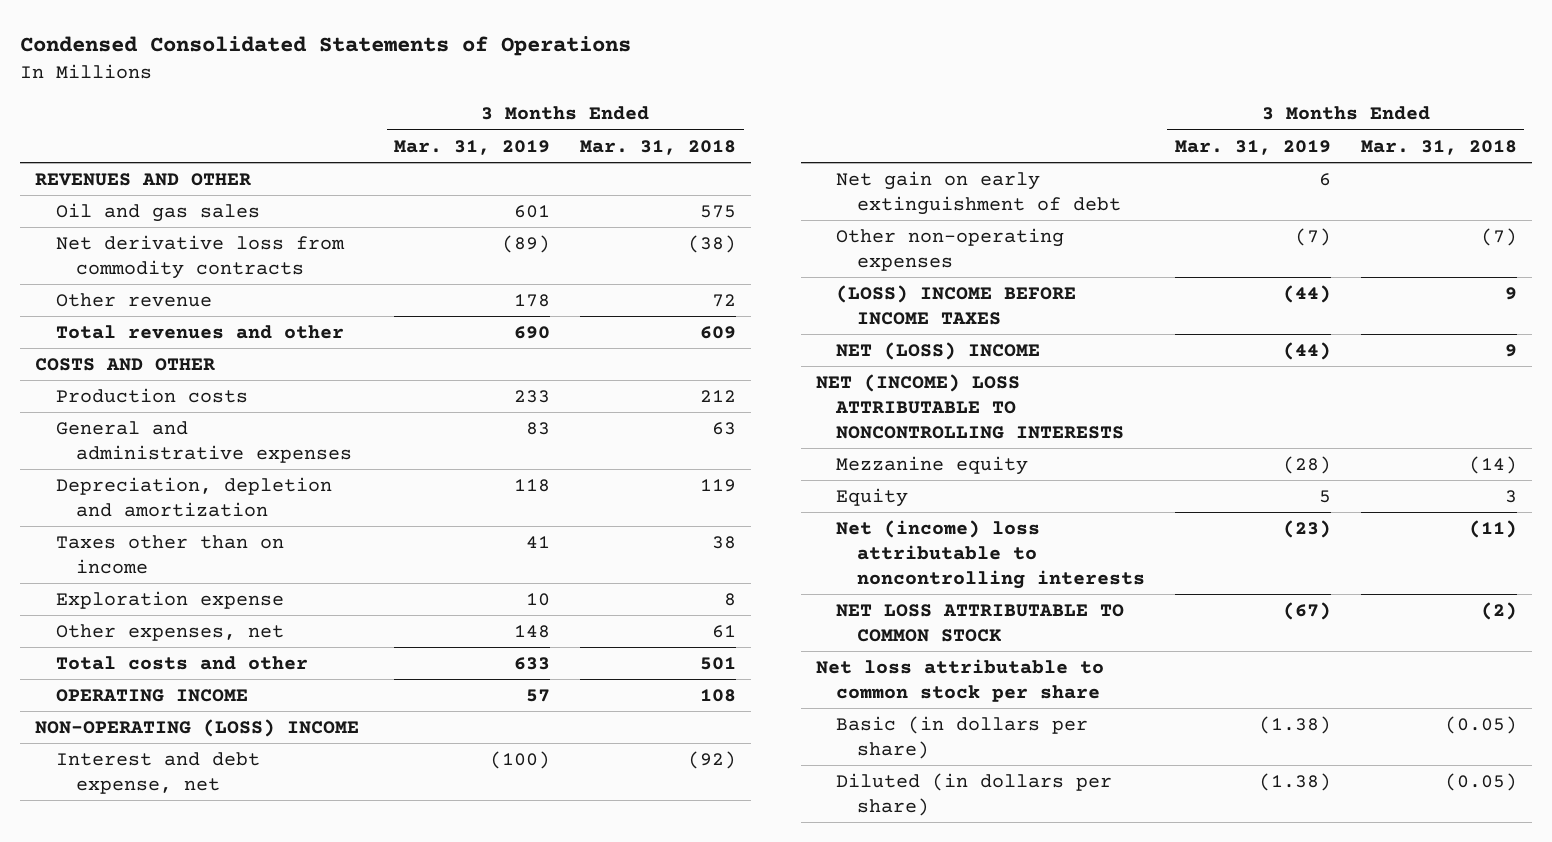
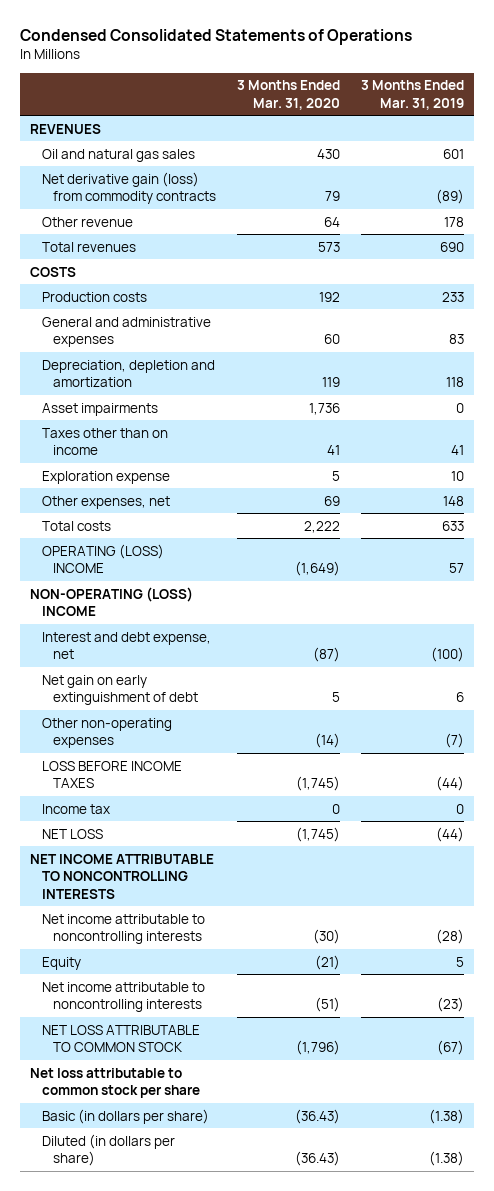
- | 3 Months Ended Mar. 31, 2019 | 3 Months Ended Mar. 31, 2018
+ | 3 Months Ended Mar. 31, 2020 | 3 Months Ended Mar. 31, 2019
- REVENUES AND OTHER
- Oil and gas sales | 601 | 575
- Net derivative loss from commodity contracts | (89) | (38)
+ REVENUES
+ Oil and natural gas sales | 430 | 601
+ Net derivative gain (loss) from commodity contracts | 79 | (89)
- Total revenues and other | 690 | 609
- COSTS AND OTHER
+ Total revenues | 573 | 690
+ COSTS
+ Asset impairments | 1,736 | 0
- Total costs and other | 633 | 501
- OPERATING INCOME | 57 | 108
+ Total costs | 2,222 | 633
+ OPERATING (LOSS) INCOME | (1,649) | 57
- (LOSS) INCOME BEFORE INCOME TAXES | (44) | 9
- NET (LOSS) INCOME | (44) | 9
- NET (INCOME) LOSS ATTRIBUTABLE TO NONCONTROLLING INTERESTS
- Mezzanine equity | (28) | (14)
+ LOSS BEFORE INCOME TAXES | (1,745) | (44)
+ Income tax | 0 | 0
+ NET LOSS | (1,745) | (44)
+ NET INCOME ATTRIBUTABLE TO NONCONTROLLING INTERESTS
+ Net income attributable to noncontrolling interests | (30) | (28)
- Net (income) loss attributable to noncontrolling interests | (23) | (11)
+ Net income attributable to noncontrolling interests | (51) | (23)

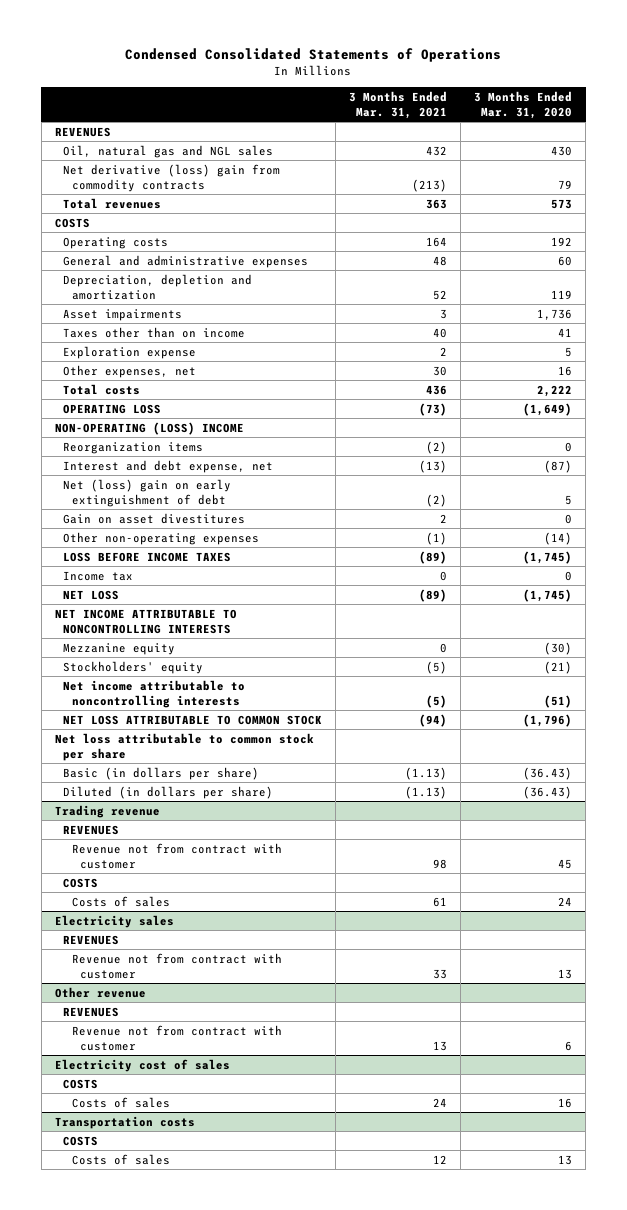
- | 3 Months Ended Mar. 31, 2020 | 3 Months Ended Mar. 31, 2019
+ | 3 Months Ended Mar. 31, 2021 | 3 Months Ended Mar. 31, 2020
- Oil and natural gas sales | 430 | 601
- Net derivative gain (loss) from commodity contracts | 79 | (89)
- Other revenue | 64 | 178
+ Oil, natural gas and NGL sales | 432 | 430
+ Net derivative (loss) gain from commodity contracts | (213) | 79
- Production costs | 192 | 233
+ Operating costs | 164 | 192
- Other expenses, net | 69 | 148
+ Other expenses, net | 30 | 16
- OPERATING (LOSS) INCOME | (1,649) | 57
+ OPERATING LOSS | (73) | (1,649)
+ Reorganization items | (2) | 0
- Net gain on early extinguishment of debt | 5 | 6
+ Net (loss) gain on early extinguishment of debt | (2) | 5
+ Gain on asset divestitures | 2 | 0
- Net income attributable to noncontrolling interests | (30) | (28)
- Equity | (21) | 5
+ Mezzanine equity | 0 | (30)
+ Stockholders' equity | (5) | (21)
+ Trading revenue
+ REVENUES
+ Revenue not from contract with customer | 98 | 45
+ COSTS
+ Costs of sales | 61 | 24
+ Electricity sales
+ REVENUES
+ Revenue not from contract with customer | 33 | 13
+ Other revenue
+ REVENUES
+ Revenue not from contract with customer | 13 | 6
+ Electricity cost of sales
+ COSTS
+ Costs of sales | 24 | 16
+ Transportation costs
+ COSTS
+ Costs of sales | 12 | 13

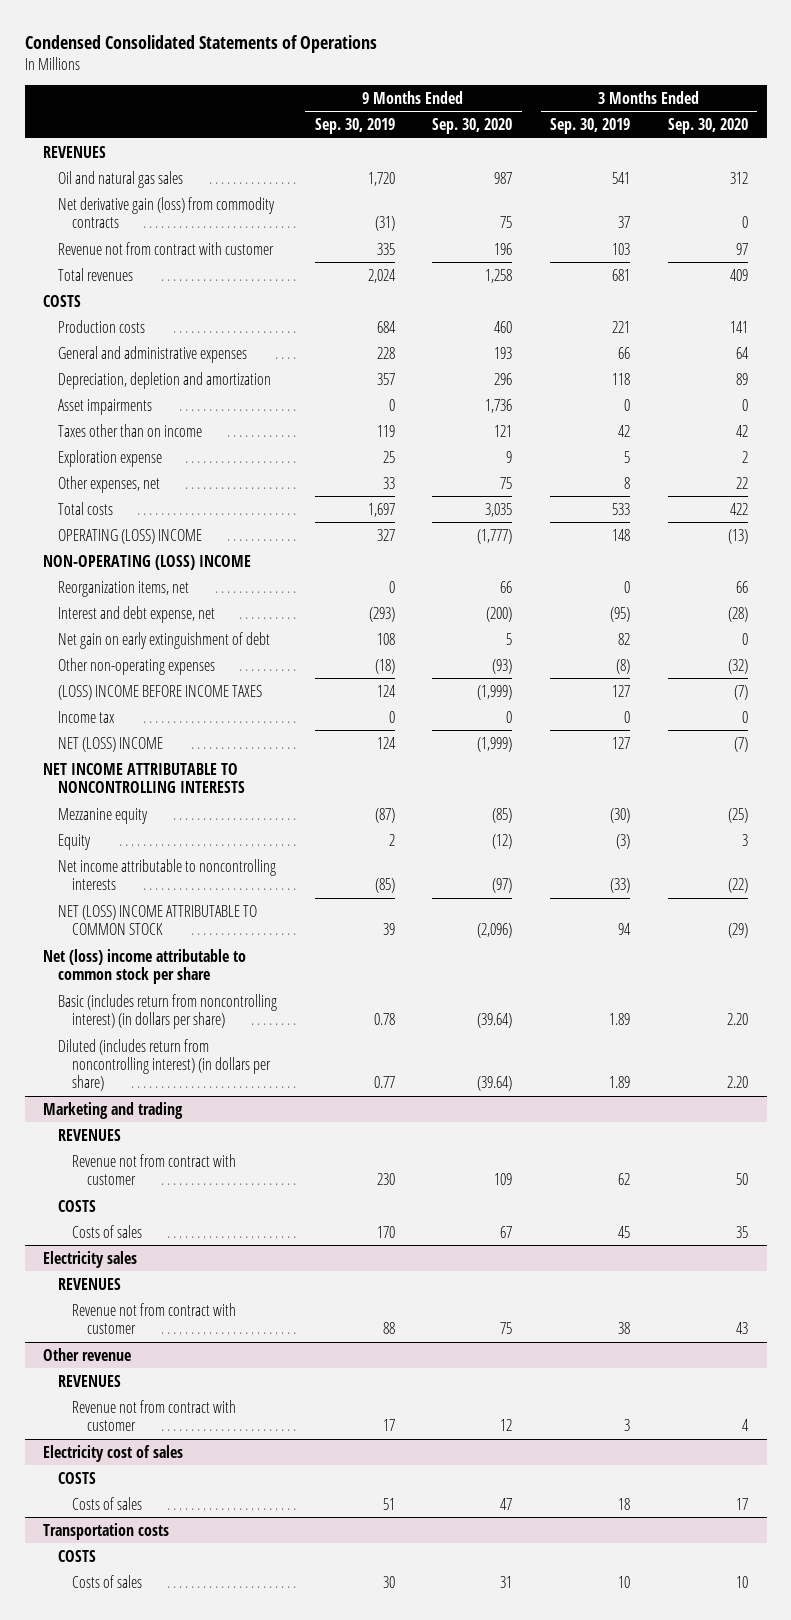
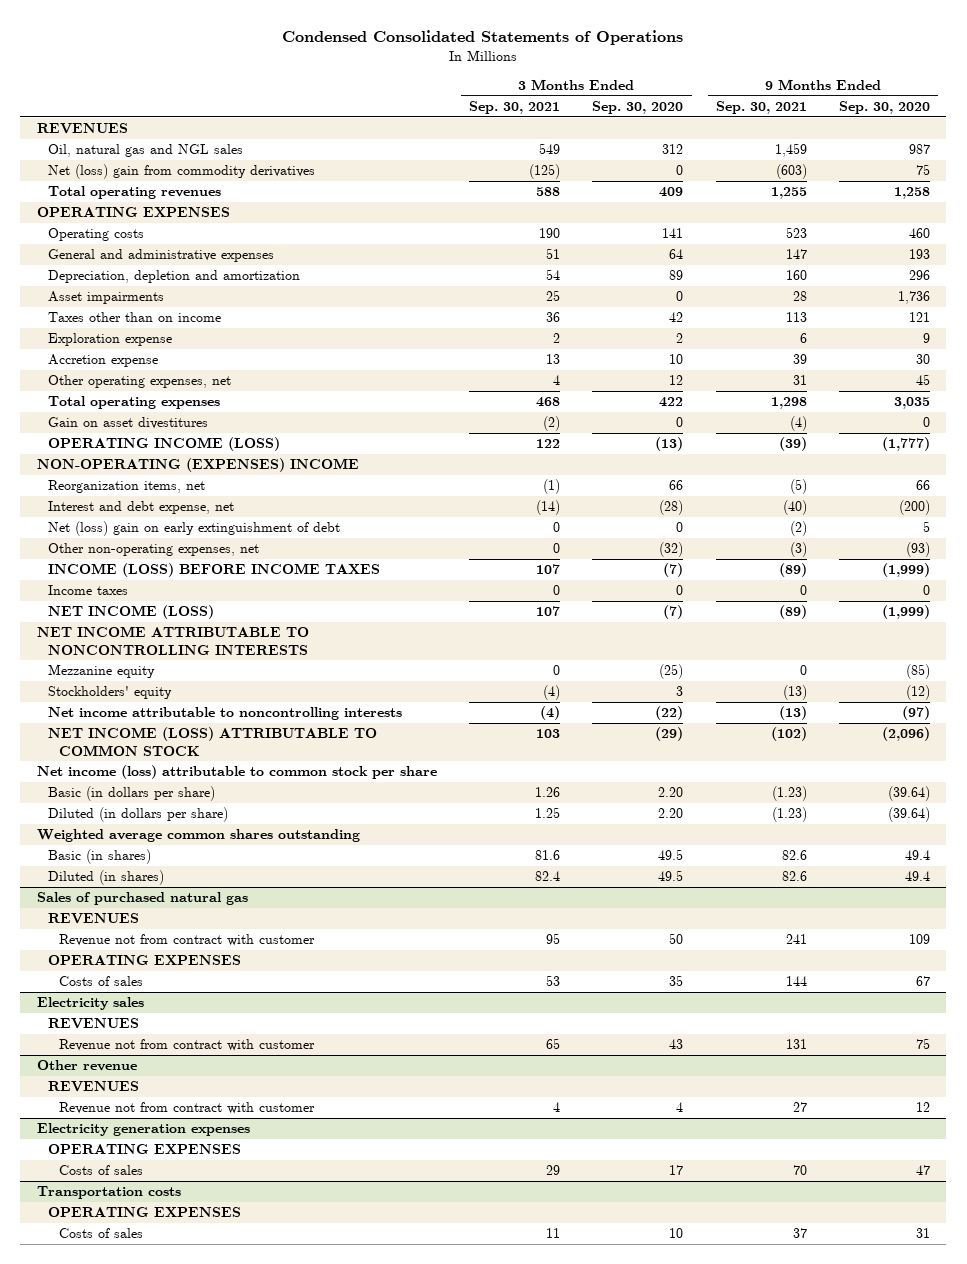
- | 9 Months Ended Sep. 30, 2019 | 9 Months Ended Sep. 30, 2020 | 3 Months Ended Sep. 30, 2019 | 3 Months Ended Sep. 30, 2020
+ | 3 Months Ended Sep. 30, 2021 | 3 Months Ended Sep. 30, 2020 | 9 Months Ended Sep. 30, 2021 | 9 Months Ended Sep. 30, 2020
- Oil and natural gas sales | 1,720 | 987 | 541 | 312
- Net derivative gain (loss) from commodity contracts | (31) | 75 | 37 | 0
- Revenue not from contract with customer | 335 | 196 | 103 | 97
- Total revenues | 2,024 | 1,258 | 681 | 409
- COSTS
- Production costs | 684 | 460 | 221 | 141
+ Oil, natural gas and NGL sales | 549 | 312 | 1,459 | 987
+ Net (loss) gain from commodity derivatives | (125) | 0 | (603) | 75
+ Total operating revenues | 588 | 409 | 1,255 | 1,258
+ OPERATING EXPENSES
+ Operating costs | 190 | 141 | 523 | 460
- Other expenses, net | 33 | 75 | 8 | 22
- Total costs | 1,697 | 3,035 | 533 | 422
- OPERATING (LOSS) INCOME | 327 | (1,777) | 148 | (13)
- NON-OPERATING (LOSS) INCOME
+ Accretion expense | 13 | 10 | 39 | 30
+ Other operating expenses, net | 4 | 12 | 31 | 45
+ Total operating expenses | 468 | 422 | 1,298 | 3,035
+ Gain on asset divestitures | (2) | 0 | (4) | 0
+ OPERATING INCOME (LOSS) | 122 | (13) | (39) | (1,777)
+ NON-OPERATING (EXPENSES) INCOME
- Net gain on early extinguishment of debt | 108 | 5 | 82 | 0
- Other non-operating expenses | (18) | (93) | (8) | (32)
- (LOSS) INCOME BEFORE INCOME TAXES | 124 | (1,999) | 127 | (7)
- Income tax | 0 | 0 | 0 | 0
- NET (LOSS) INCOME | 124 | (1,999) | 127 | (7)
+ Net (loss) gain on early extinguishment of debt | 0 | 0 | (2) | 5
+ Other non-operating expenses, net | 0 | (32) | (3) | (93)
+ INCOME (LOSS) BEFORE INCOME TAXES | 107 | (7) | (89) | (1,999)
+ Income taxes | 0 | 0 | 0 | 0
+ NET INCOME (LOSS) | 107 | (7) | (89) | (1,999)
- Equity | 2 | (12) | (3) | 3
+ Stockholders' equity | (4) | 3 | (13) | (12)
- NET (LOSS) INCOME ATTRIBUTABLE TO COMMON STOCK | 39 | (2,096) | 94 | (29)
- Net (loss) income attributable to common stock per share
- Basic (includes return from noncontrolling interest) (in dollars per share) | 0.78 | (39.64) | 1.89 | 2.20
- Diluted (includes return from noncontrolling interest) (in dollars per share) | 0.77 | (39.64) | 1.89 | 2.20
- Marketing and trading
+ NET INCOME (LOSS) ATTRIBUTABLE TO COMMON STOCK | 103 | (29) | (102) | (2,096)
+ Net income (loss) attributable to common stock per share
+ Basic (in dollars per share) | 1.26 | 2.20 | (1.23) | (39.64)
+ Diluted (in dollars per share) | 1.25 | 2.20 | (1.23) | (39.64)
+ Weighted average common shares outstanding
+ Basic (in shares) | 81.6 | 49.5 | 82.6 | 49.4
+ Diluted (in shares) | 82.4 | 49.5 | 82.6 | 49.4
+ Sales of purchased natural gas
- COSTS
+ OPERATING EXPENSES
- Electricity cost of sales
- COSTS
+ Electricity generation expenses
+ OPERATING EXPENSES
@ Transportation costs
- COSTS
+ OPERATING EXPENSES

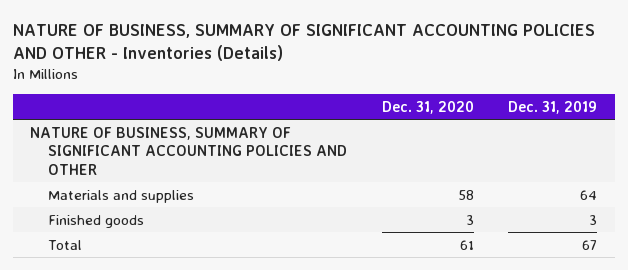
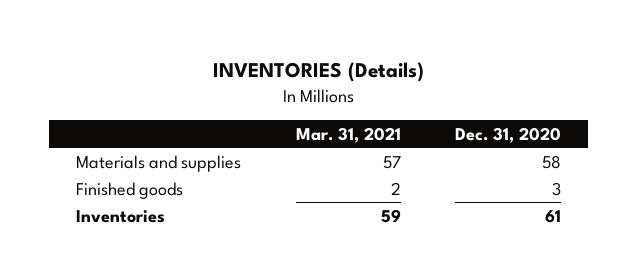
- NATURE OF BUSINESS, SUMMARY OF SIGNIFICANT ACCOUNTING POLICIES AND OTHER - Inventories (Details)
+ INVENTORIES (Details)
- | Dec. 31, 2020 | Dec. 31, 2019
+ | Mar. 31, 2021 | Dec. 31, 2020
- NATURE OF BUSINESS, SUMMARY OF SIGNIFICANT ACCOUNTING POLICIES AND OTHER
- Total | 61 | 67
+ Inventories | 59 | 61

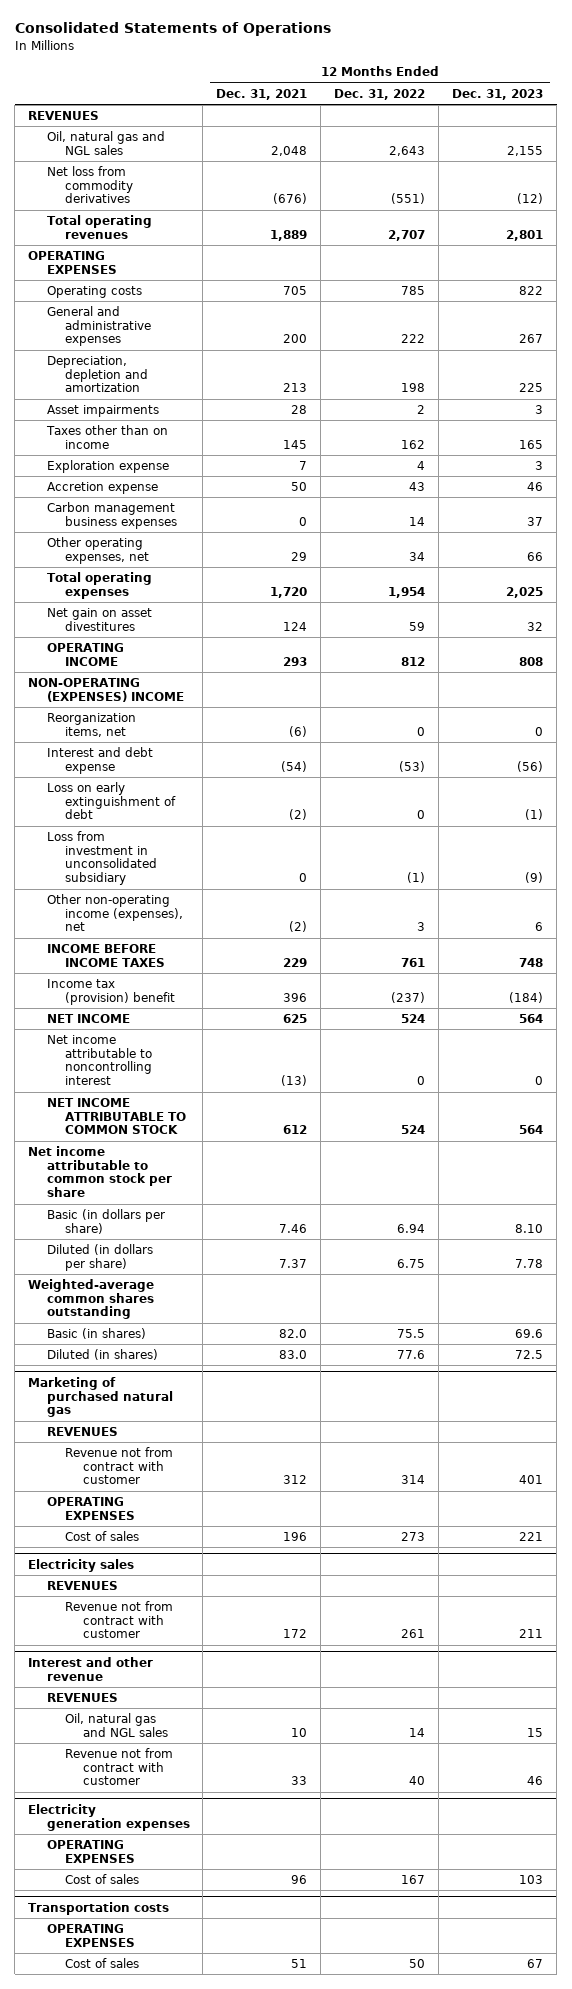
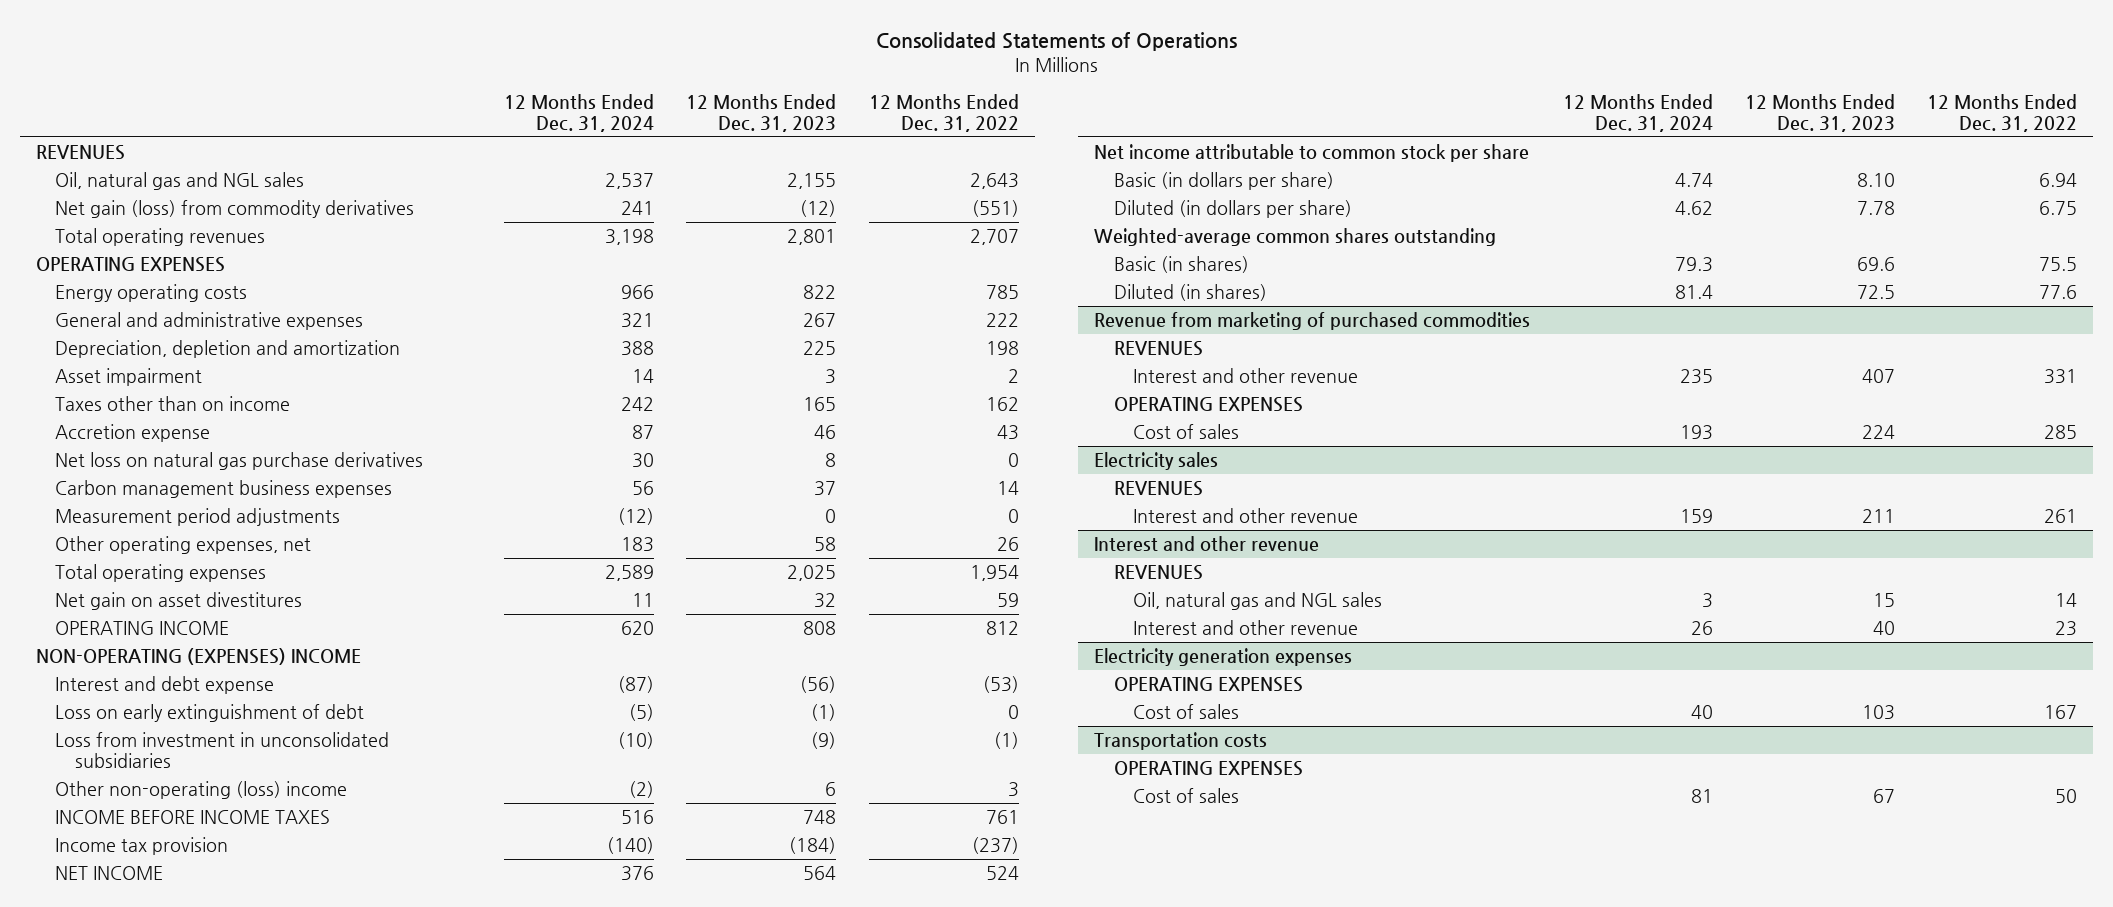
- | 12 Months Ended Dec. 31, 2021 | 12 Months Ended Dec. 31, 2022 | 12 Months Ended Dec. 31, 2023
+ | 12 Months Ended Dec. 31, 2024 | 12 Months Ended Dec. 31, 2023 | 12 Months Ended Dec. 31, 2022
- Net loss from commodity derivatives | (676) | (551) | (12)
+ Net gain (loss) from commodity derivatives | 241 | (12) | (551)
- Operating costs | 705 | 785 | 822
+ Energy operating costs | 966 | 822 | 785
- Asset impairments | 28 | 2 | 3
+ Asset impairment | 14 | 3 | 2
- Exploration expense | 7 | 4 | 3
+ Net loss on natural gas purchase derivatives | 30 | 8 | 0
- Other operating expenses, net | 29 | 34 | 66
+ Measurement period adjustments | (12) | 0 | 0
+ Other operating expenses, net | 183 | 58 | 26
- Reorganization items, net | (6) | 0 | 0
- Loss from investment in unconsolidated subsidiary | 0 | (1) | (9)
- Other non-operating income (expenses), net | (2) | 3 | 6
+ Loss from investment in unconsolidated subsidiaries | (10) | (9) | (1)
+ Other non-operating (loss) income | (2) | 6 | 3
- Income tax (provision) benefit | 396 | (237) | (184)
+ Income tax provision | (140) | (184) | (237)
- Net income attributable to noncontrolling interest | (13) | 0 | 0
- NET INCOME ATTRIBUTABLE TO COMMON STOCK | 612 | 524 | 564
- Marketing of purchased natural gas
+ Revenue from marketing of purchased commodities
- Revenue not from contract with customer | 312 | 314 | 401
+ Interest and other revenue | 235 | 407 | 331
- Cost of sales | 196 | 273 | 221
+ Cost of sales | 193 | 224 | 285
@ Electricity sales
- Revenue not from contract with customer | 172 | 261 | 211
+ Interest and other revenue | 159 | 211 | 261
@ Interest and other revenue
- Revenue not from contract with customer | 33 | 40 | 46
+ Interest and other revenue | 26 | 40 | 23

